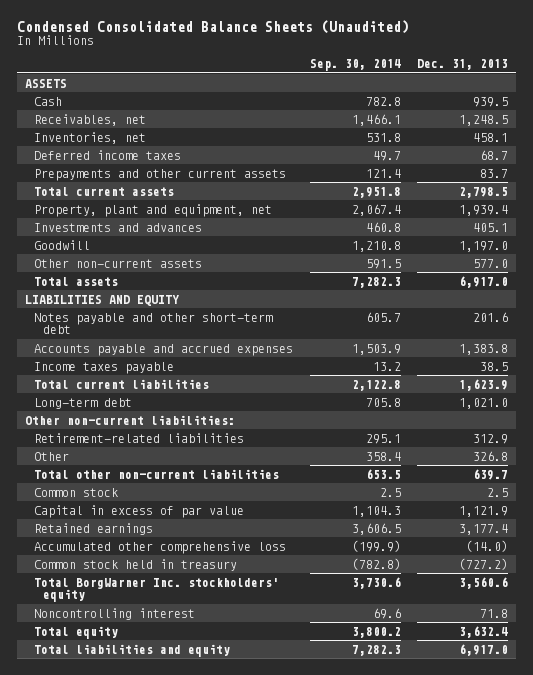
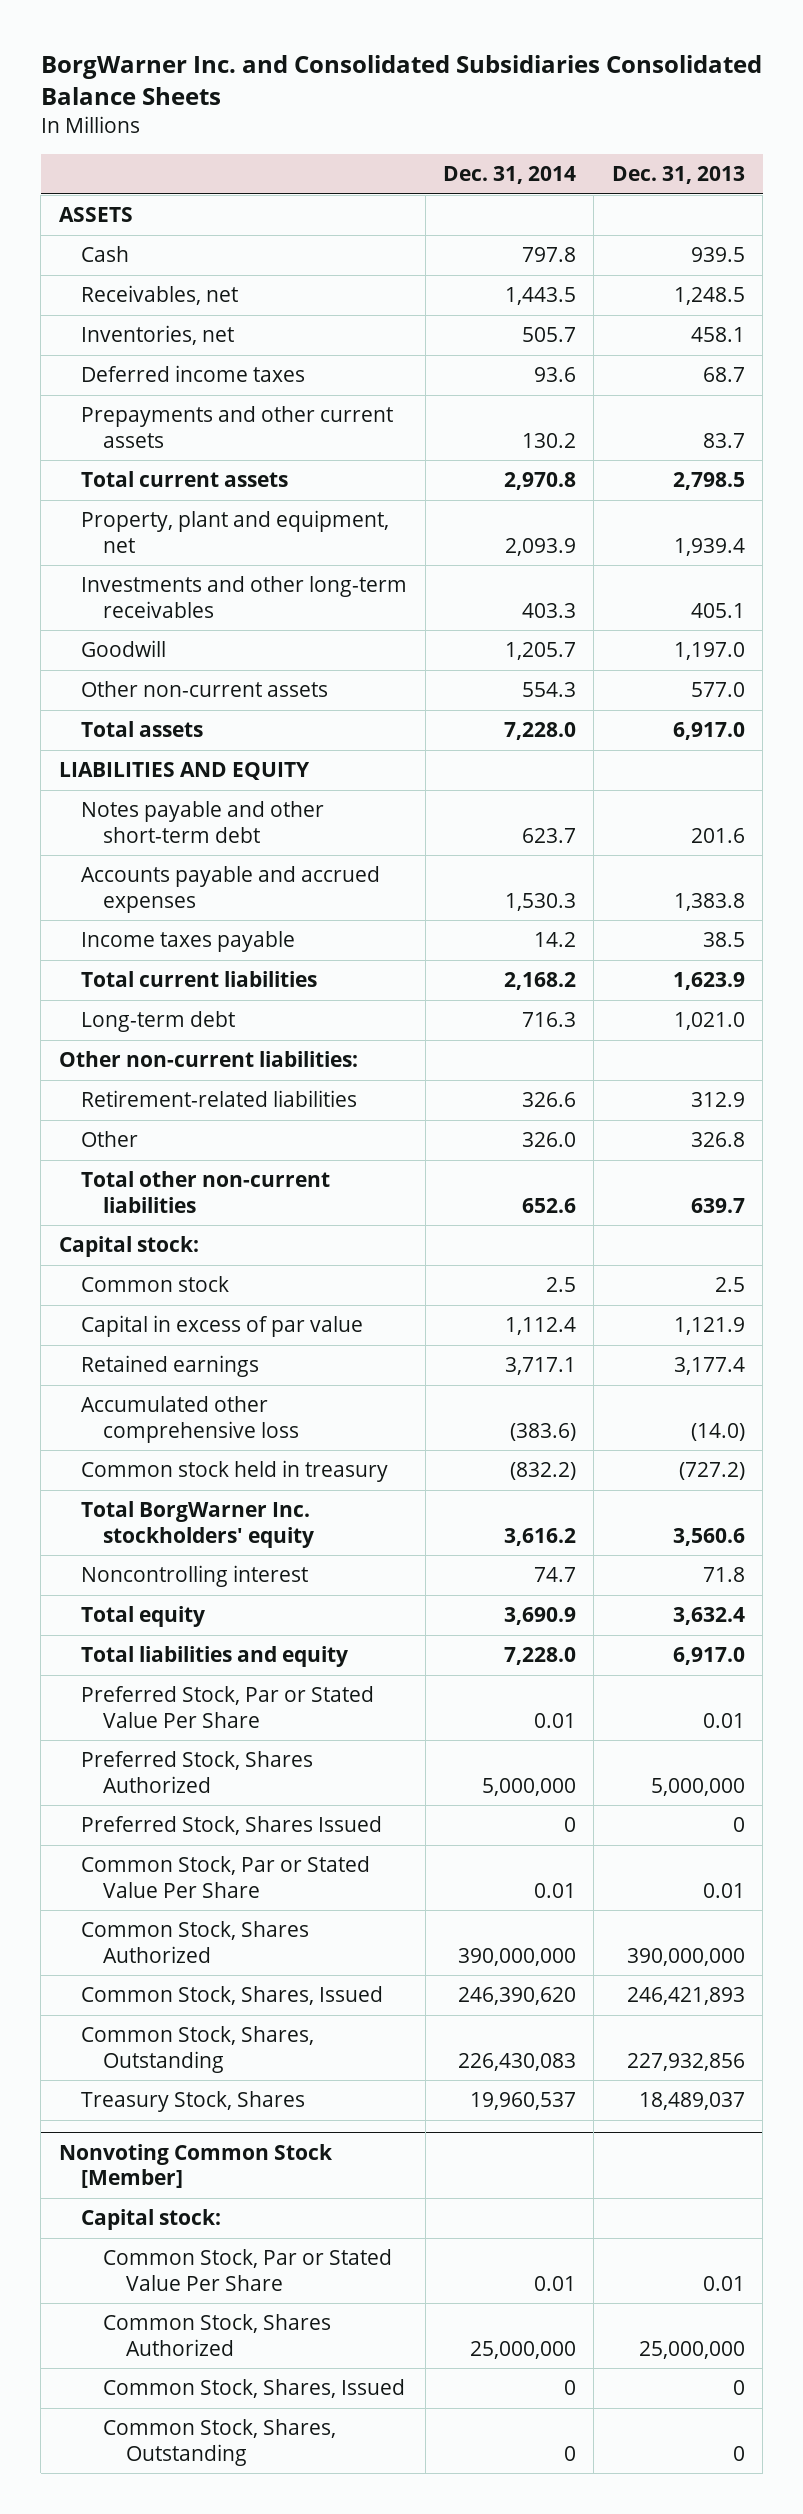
- Condensed Consolidated Balance Sheets (Unaudited)
+ BorgWarner Inc. and Consolidated Subsidiaries Consolidated Balance Sheets
- | Sep. 30, 2014 | Dec. 31, 2013
+ | Dec. 31, 2014 | Dec. 31, 2013
- Investments and advances | 460.8 | 405.1
+ Investments and other long-term receivables | 403.3 | 405.1
+ Capital stock:
+ Preferred Stock, Par or Stated Value Per Share | 0.01 | 0.01
+ Preferred Stock, Shares Authorized | 5,000,000 | 5,000,000
+ Preferred Stock, Shares Issued | 0 | 0
+ Common Stock, Par or Stated Value Per Share | 0.01 | 0.01
+ Common Stock, Shares Authorized | 390,000,000 | 390,000,000
+ Common Stock, Shares, Issued | 246,390,620 | 246,421,893
+ Common Stock, Shares, Outstanding | 226,430,083 | 227,932,856
+ Treasury Stock, Shares | 19,960,537 | 18,489,037
+ Nonvoting Common Stock [Member]
+ Capital stock:
+ Common Stock, Par or Stated Value Per Share | 0.01 | 0.01
+ Common Stock, Shares Authorized | 25,000,000 | 25,000,000
+ Common Stock, Shares, Issued | 0 | 0
+ Common Stock, Shares, Outstanding | 0 | 0

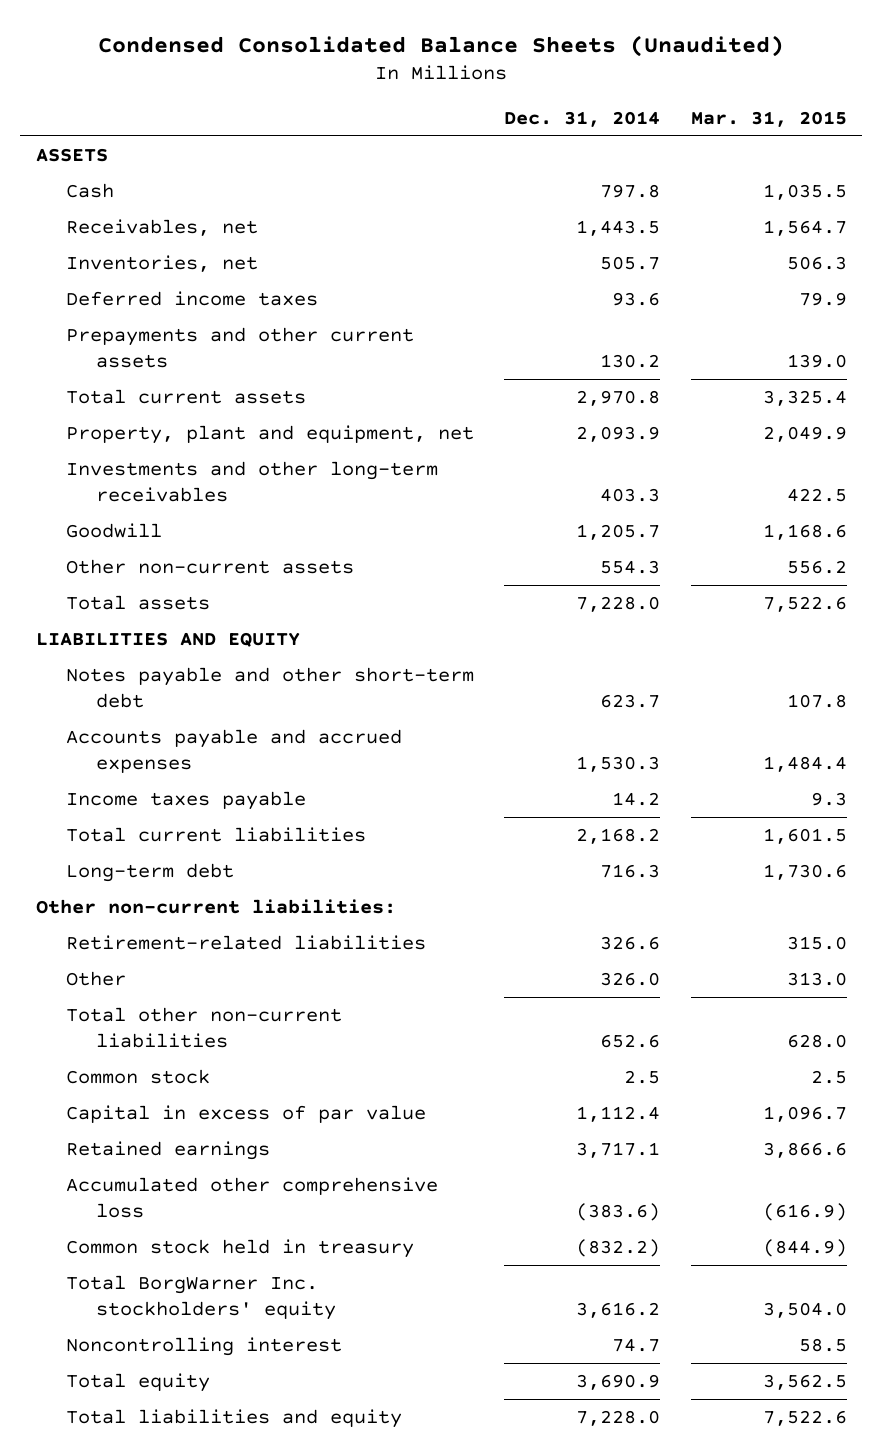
- BorgWarner Inc. and Consolidated Subsidiaries Consolidated Balance Sheets
+ Condensed Consolidated Balance Sheets (Unaudited)
- | Dec. 31, 2014 | Dec. 31, 2013
+ | Dec. 31, 2014 | Mar. 31, 2015
- Capital stock:
- Preferred Stock, Par or Stated Value Per Share | 0.01 | 0.01
- Preferred Stock, Shares Authorized | 5,000,000 | 5,000,000
- Preferred Stock, Shares Issued | 0 | 0
- Common Stock, Par or Stated Value Per Share | 0.01 | 0.01
- Common Stock, Shares Authorized | 390,000,000 | 390,000,000
- Common Stock, Shares, Issued | 246,390,620 | 246,421,893
- Common Stock, Shares, Outstanding | 226,430,083 | 227,932,856
- Treasury Stock, Shares | 19,960,537 | 18,489,037
- Nonvoting Common Stock [Member]
- Capital stock:
- Common Stock, Par or Stated Value Per Share | 0.01 | 0.01
- Common Stock, Shares Authorized | 25,000,000 | 25,000,000
- Common Stock, Shares, Issued | 0 | 0
- Common Stock, Shares, Outstanding | 0 | 0

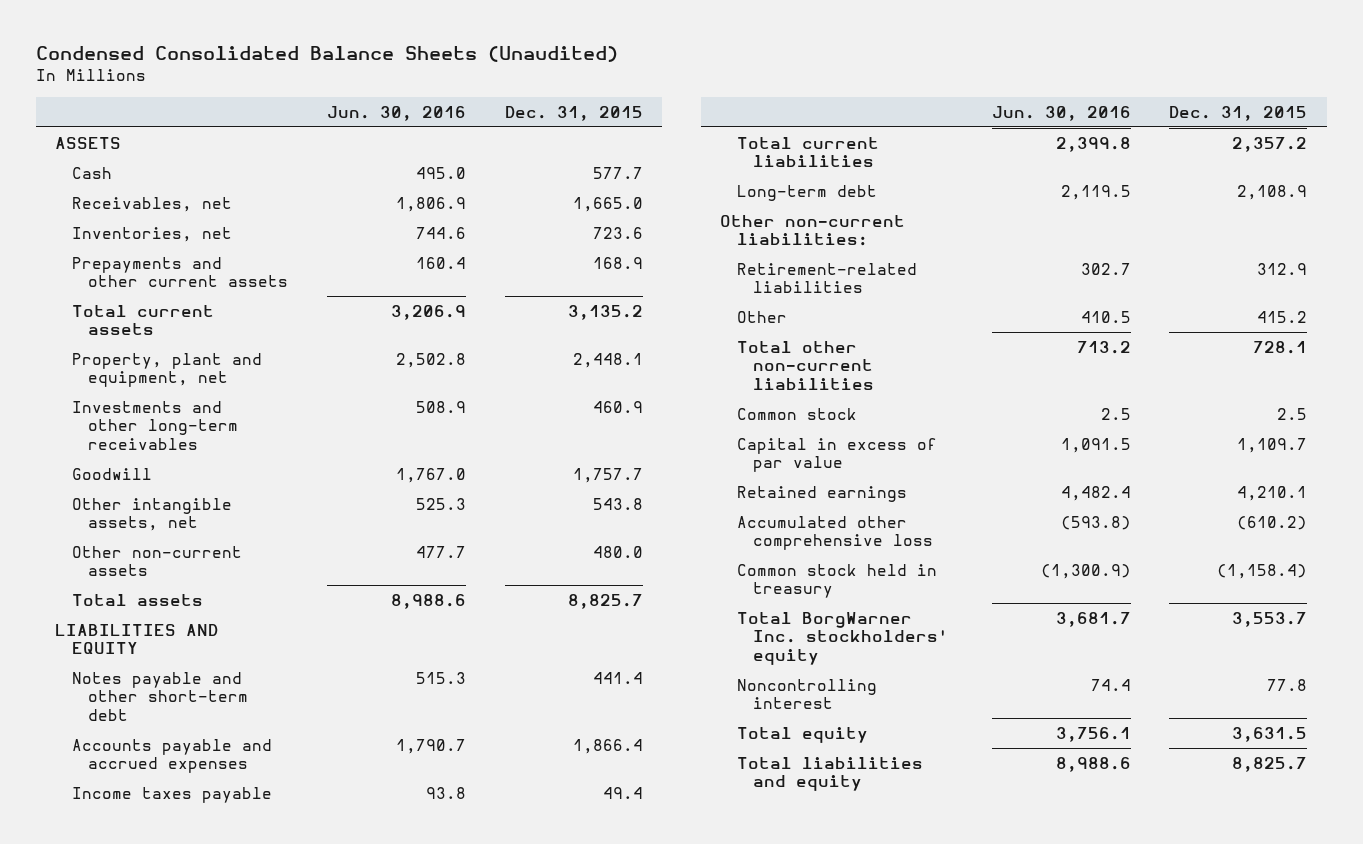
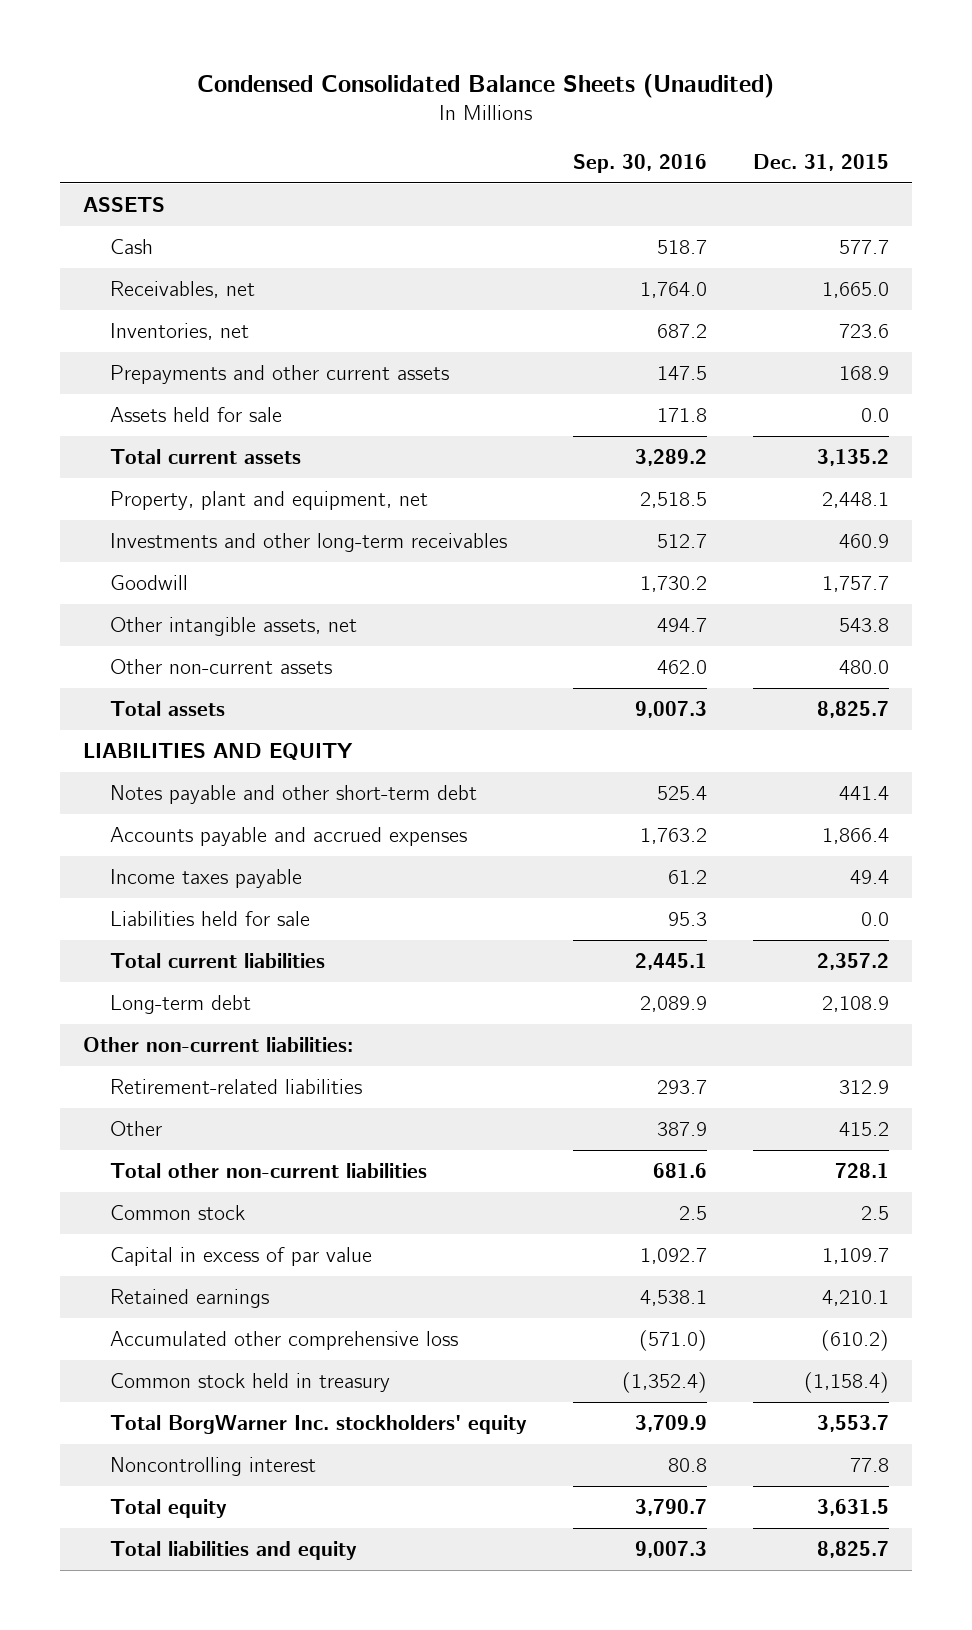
- | Jun. 30, 2016 | Dec. 31, 2015
+ | Sep. 30, 2016 | Dec. 31, 2015
+ Assets held for sale | 171.8 | 0.0
+ Liabilities held for sale | 95.3 | 0.0

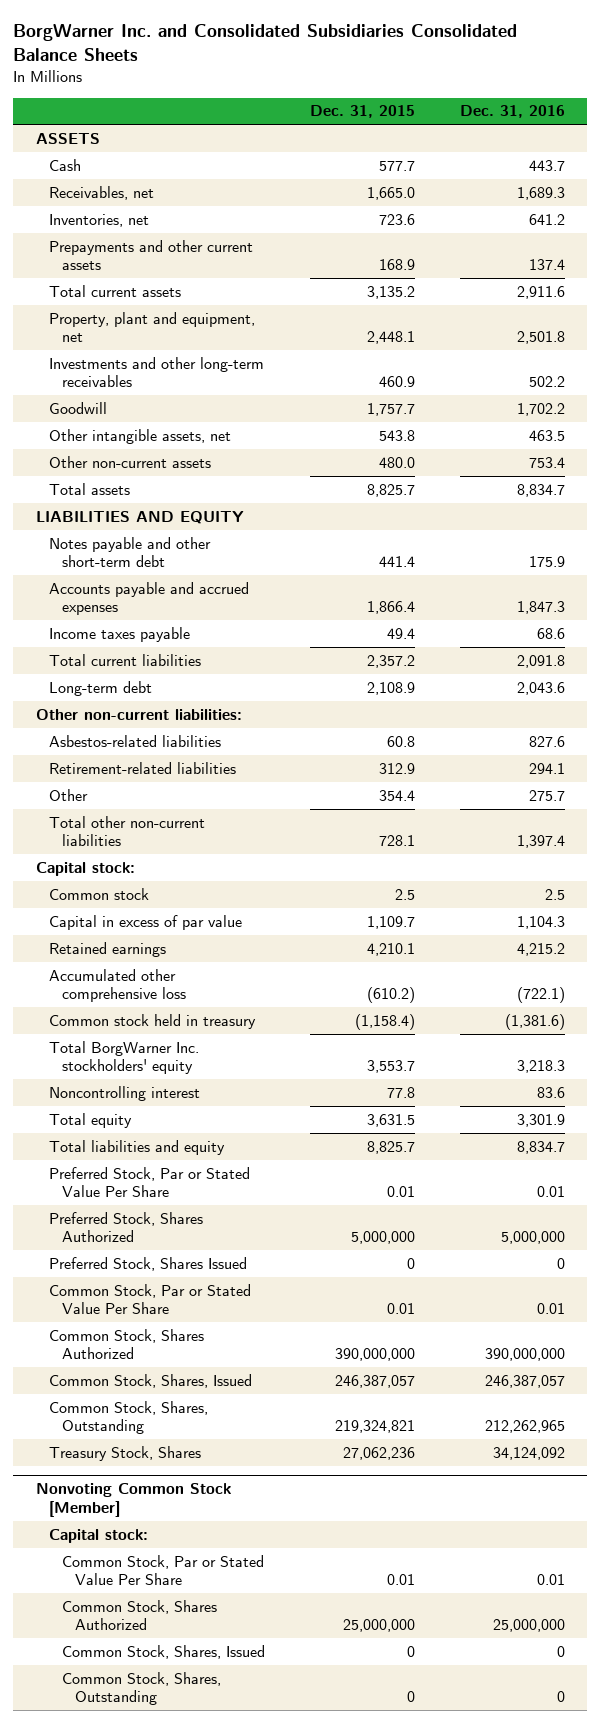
- Condensed Consolidated Balance Sheets (Unaudited)
+ BorgWarner Inc. and Consolidated Subsidiaries Consolidated Balance Sheets
- | Sep. 30, 2016 | Dec. 31, 2015
+ | Dec. 31, 2015 | Dec. 31, 2016
- Assets held for sale | 171.8 | 0.0
- Liabilities held for sale | 95.3 | 0.0
+ Asbestos-related liabilities | 60.8 | 827.6
- Other | 387.9 | 415.2
+ Other | 354.4 | 275.7
+ Capital stock:
+ Preferred Stock, Par or Stated Value Per Share | 0.01 | 0.01
+ Preferred Stock, Shares Authorized | 5,000,000 | 5,000,000
+ Preferred Stock, Shares Issued | 0 | 0
+ Common Stock, Par or Stated Value Per Share | 0.01 | 0.01
+ Common Stock, Shares Authorized | 390,000,000 | 390,000,000
+ Common Stock, Shares, Issued | 246,387,057 | 246,387,057
+ Common Stock, Shares, Outstanding | 219,324,821 | 212,262,965
+ Treasury Stock, Shares | 27,062,236 | 34,124,092
+ Nonvoting Common Stock [Member]
+ Capital stock:
+ Common Stock, Par or Stated Value Per Share | 0.01 | 0.01
+ Common Stock, Shares Authorized | 25,000,000 | 25,000,000
+ Common Stock, Shares, Issued | 0 | 0
+ Common Stock, Shares, Outstanding | 0 | 0

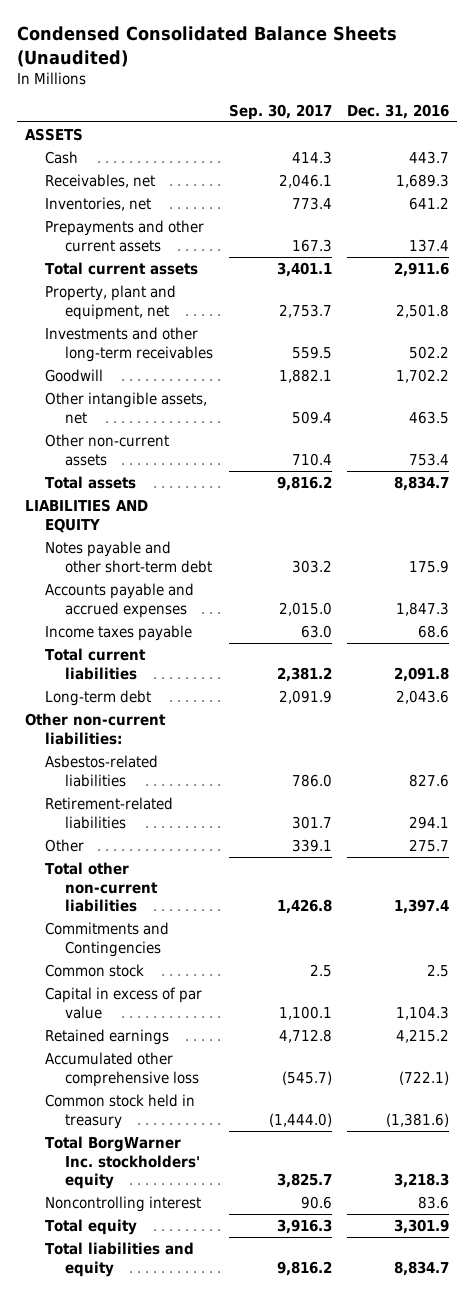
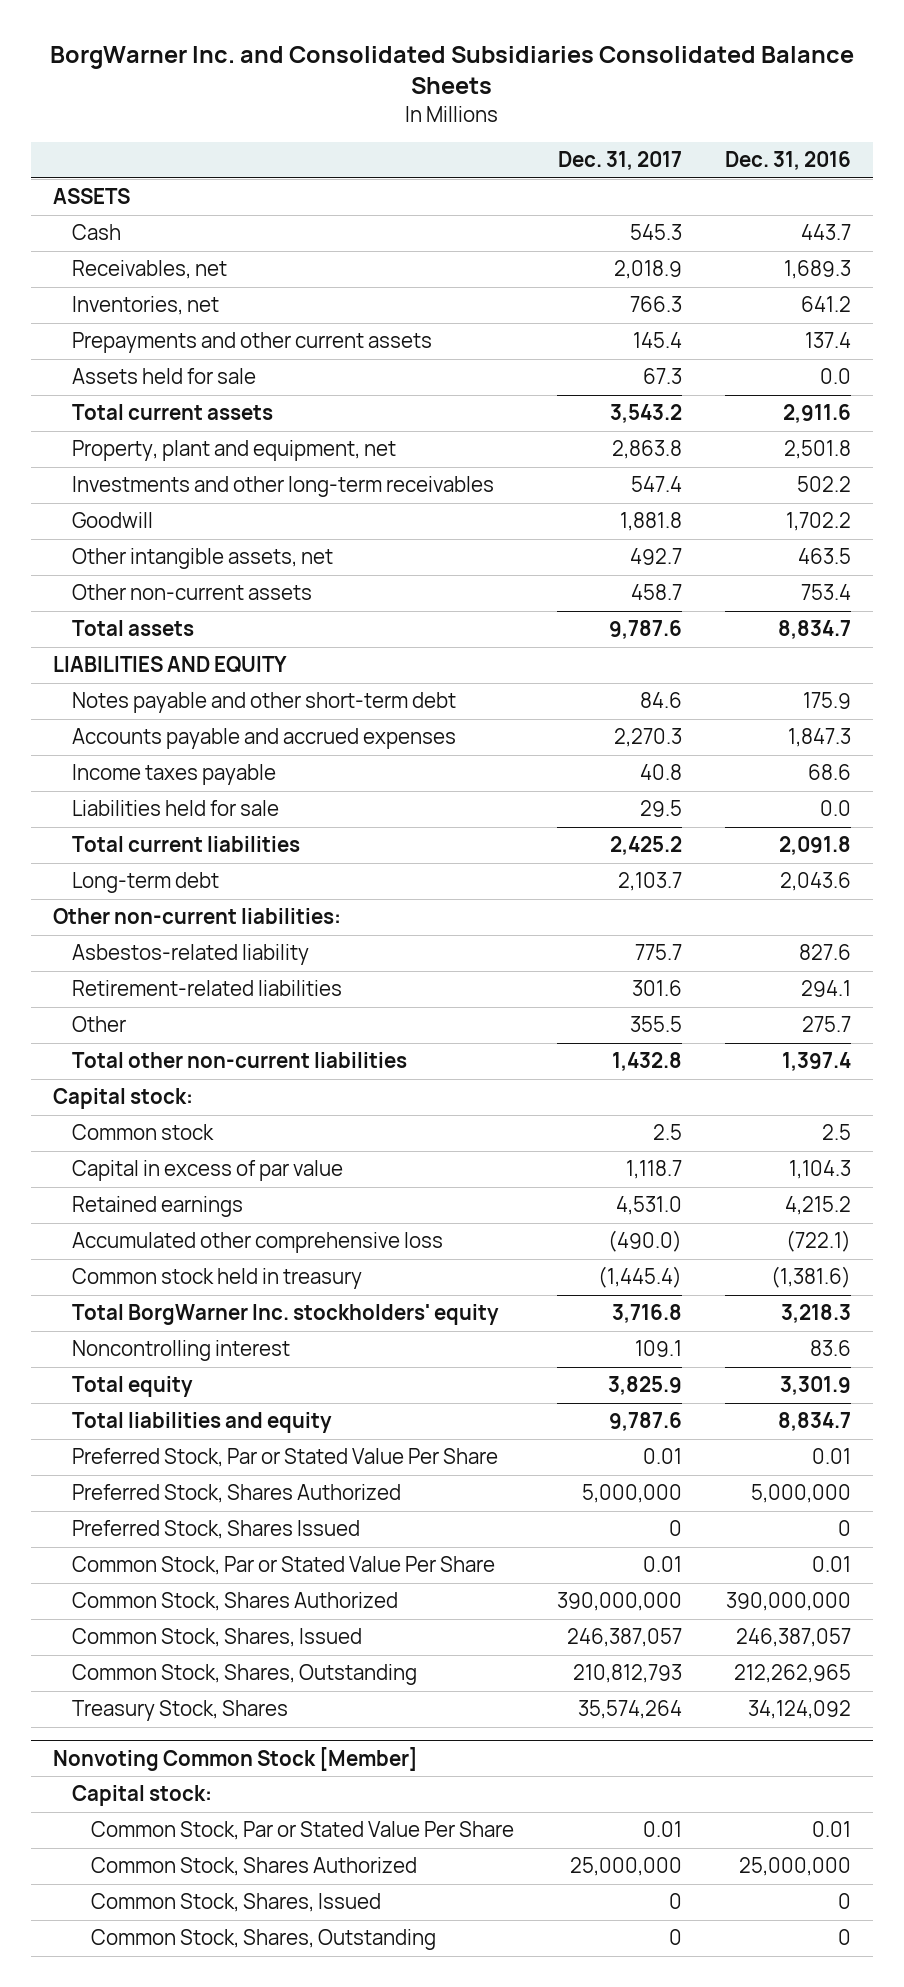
- Condensed Consolidated Balance Sheets (Unaudited)
+ BorgWarner Inc. and Consolidated Subsidiaries Consolidated Balance Sheets
- | Sep. 30, 2017 | Dec. 31, 2016
+ | Dec. 31, 2017 | Dec. 31, 2016
+ Assets held for sale | 67.3 | 0.0
+ Liabilities held for sale | 29.5 | 0.0
- Asbestos-related liabilities | 786.0 | 827.6
+ Asbestos-related liability | 775.7 | 827.6
- Commitments and Contingencies
+ Capital stock:
+ Preferred Stock, Par or Stated Value Per Share | 0.01 | 0.01
+ Preferred Stock, Shares Authorized | 5,000,000 | 5,000,000
+ Preferred Stock, Shares Issued | 0 | 0
+ Common Stock, Par or Stated Value Per Share | 0.01 | 0.01
+ Common Stock, Shares Authorized | 390,000,000 | 390,000,000
+ Common Stock, Shares, Issued | 246,387,057 | 246,387,057
+ Common Stock, Shares, Outstanding | 210,812,793 | 212,262,965
+ Treasury Stock, Shares | 35,574,264 | 34,124,092
+ Nonvoting Common Stock [Member]
+ Capital stock:
+ Common Stock, Par or Stated Value Per Share | 0.01 | 0.01
+ Common Stock, Shares Authorized | 25,000,000 | 25,000,000
+ Common Stock, Shares, Issued | 0 | 0
+ Common Stock, Shares, Outstanding | 0 | 0

